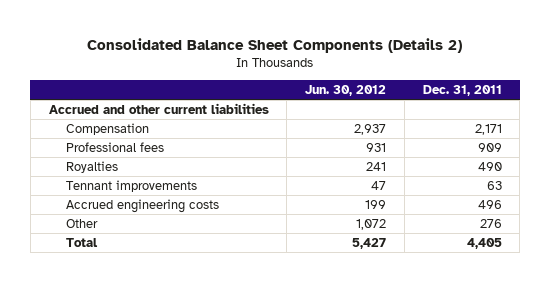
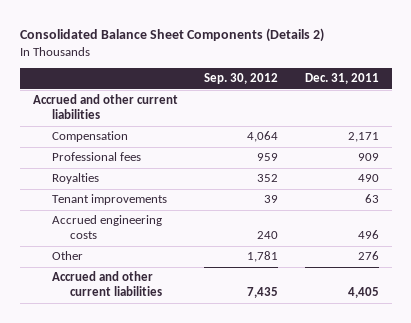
- | Jun. 30, 2012 | Dec. 31, 2011
+ | Sep. 30, 2012 | Dec. 31, 2011
- Tennant improvements | 47 | 63
+ Tenant improvements | 39 | 63
- Total | 5,427 | 4,405
+ Accrued and other current liabilities | 7,435 | 4,405

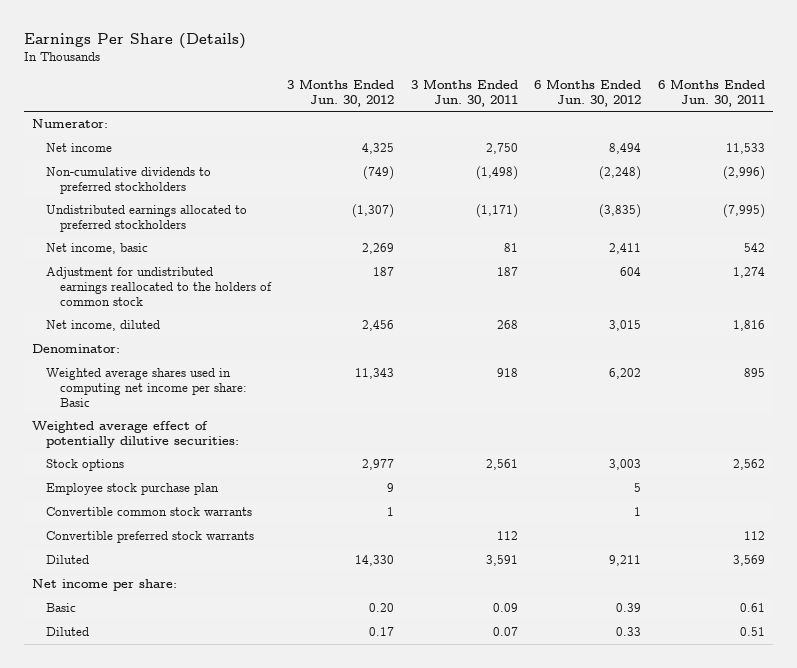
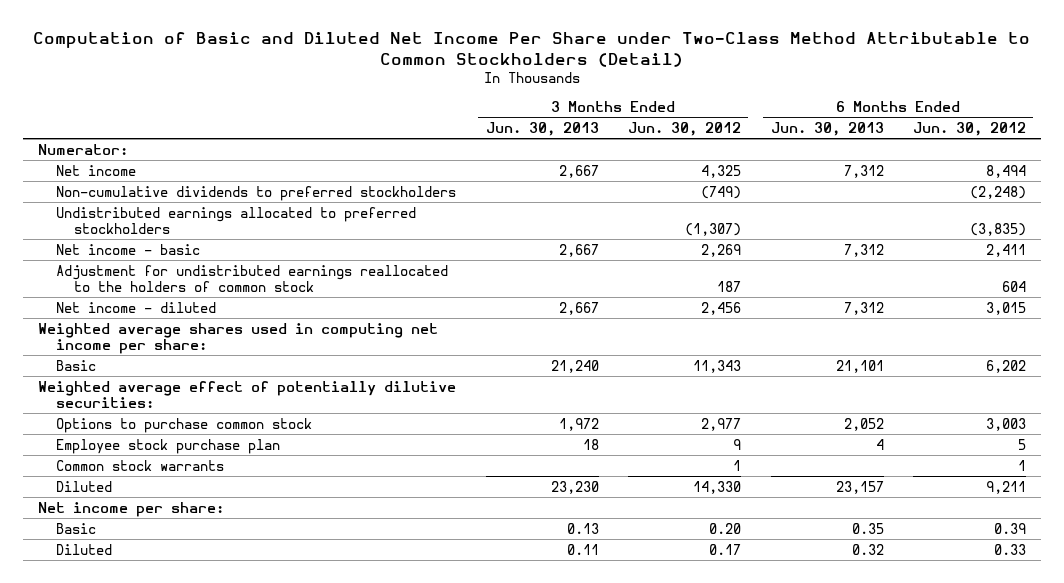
- Earnings Per Share (Details)
+ Computation of Basic and Diluted Net Income Per Share under Two-Class Method Attributable to Common Stockholders (Detail)
- | 3 Months Ended Jun. 30, 2012 | 3 Months Ended Jun. 30, 2011 | 6 Months Ended Jun. 30, 2012 | 6 Months Ended Jun. 30, 2011
+ | 3 Months Ended Jun. 30, 2013 | 3 Months Ended Jun. 30, 2012 | 6 Months Ended Jun. 30, 2013 | 6 Months Ended Jun. 30, 2012
- Net income, basic | 2,269 | 81 | 2,411 | 542
+ Net income - basic | 2,667 | 2,269 | 7,312 | 2,411
- Net income, diluted | 2,456 | 268 | 3,015 | 1,816
- Denominator:
- Weighted average shares used in computing net income per share: Basic | 11,343 | 918 | 6,202 | 895
+ Net income - diluted | 2,667 | 2,456 | 7,312 | 3,015
+ Weighted average shares used in computing net income per share:
+ Basic | 21,240 | 11,343 | 21,101 | 6,202
- Stock options | 2,977 | 2,561 | 3,003 | 2,562
+ Options to purchase common stock | 1,972 | 2,977 | 2,052 | 3,003
- Convertible common stock warrants | 1 | | 1 |
- Convertible preferred stock warrants | | 112 | | 112
+ Common stock warrants | | 1 | | 1

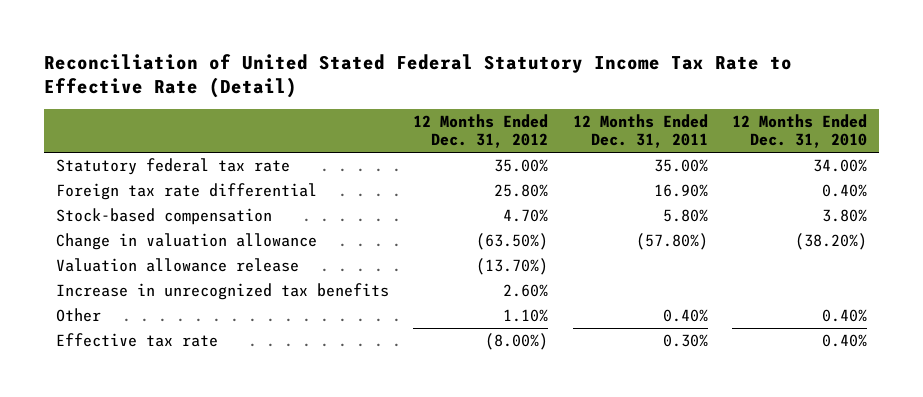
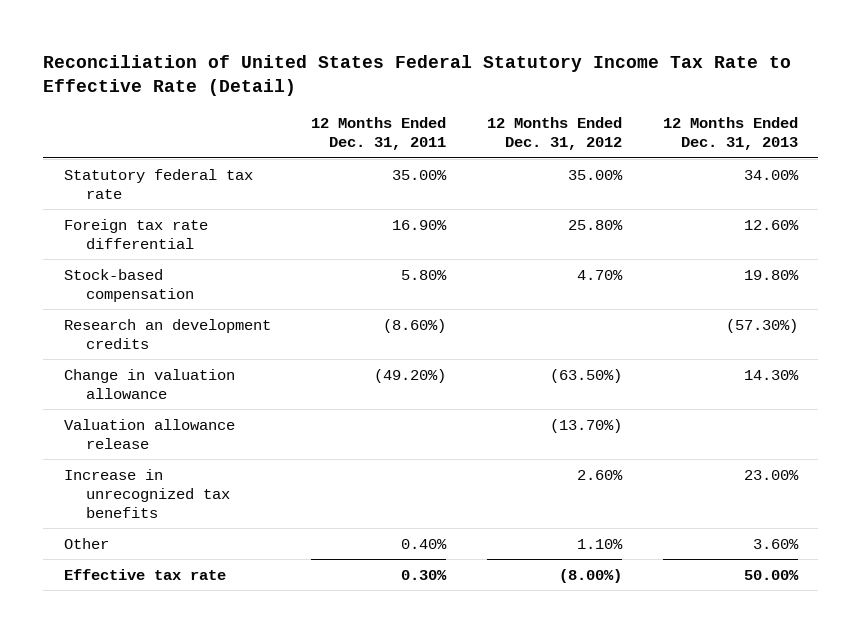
- Reconciliation of United Stated Federal Statutory Income Tax Rate to Effective Rate (Detail)
+ Reconciliation of United States Federal Statutory Income Tax Rate to Effective Rate (Detail)
- | 12 Months Ended Dec. 31, 2012 | 12 Months Ended Dec. 31, 2011 | 12 Months Ended Dec. 31, 2010
+ | 12 Months Ended Dec. 31, 2011 | 12 Months Ended Dec. 31, 2012 | 12 Months Ended Dec. 31, 2013
- Change in valuation allowance | (63.50%) | (57.80%) | (38.20%)
+ Research an development credits | (8.60%) | | (57.30%)
+ Change in valuation allowance | (49.20%) | (63.50%) | 14.30%

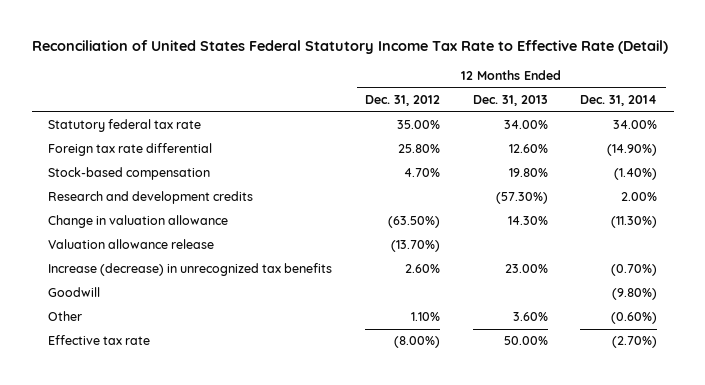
- | 12 Months Ended Dec. 31, 2011 | 12 Months Ended Dec. 31, 2012 | 12 Months Ended Dec. 31, 2013
+ | 12 Months Ended Dec. 31, 2012 | 12 Months Ended Dec. 31, 2013 | 12 Months Ended Dec. 31, 2014
- Research an development credits | (8.60%) | | (57.30%)
+ Research and development credits | | (57.30%) | 2.00%
- Increase in unrecognized tax benefits | | 2.60% | 23.00%
+ Increase (decrease) in unrecognized tax benefits | 2.60% | 23.00% | (0.70%)
+ Goodwill | | | (9.80%)

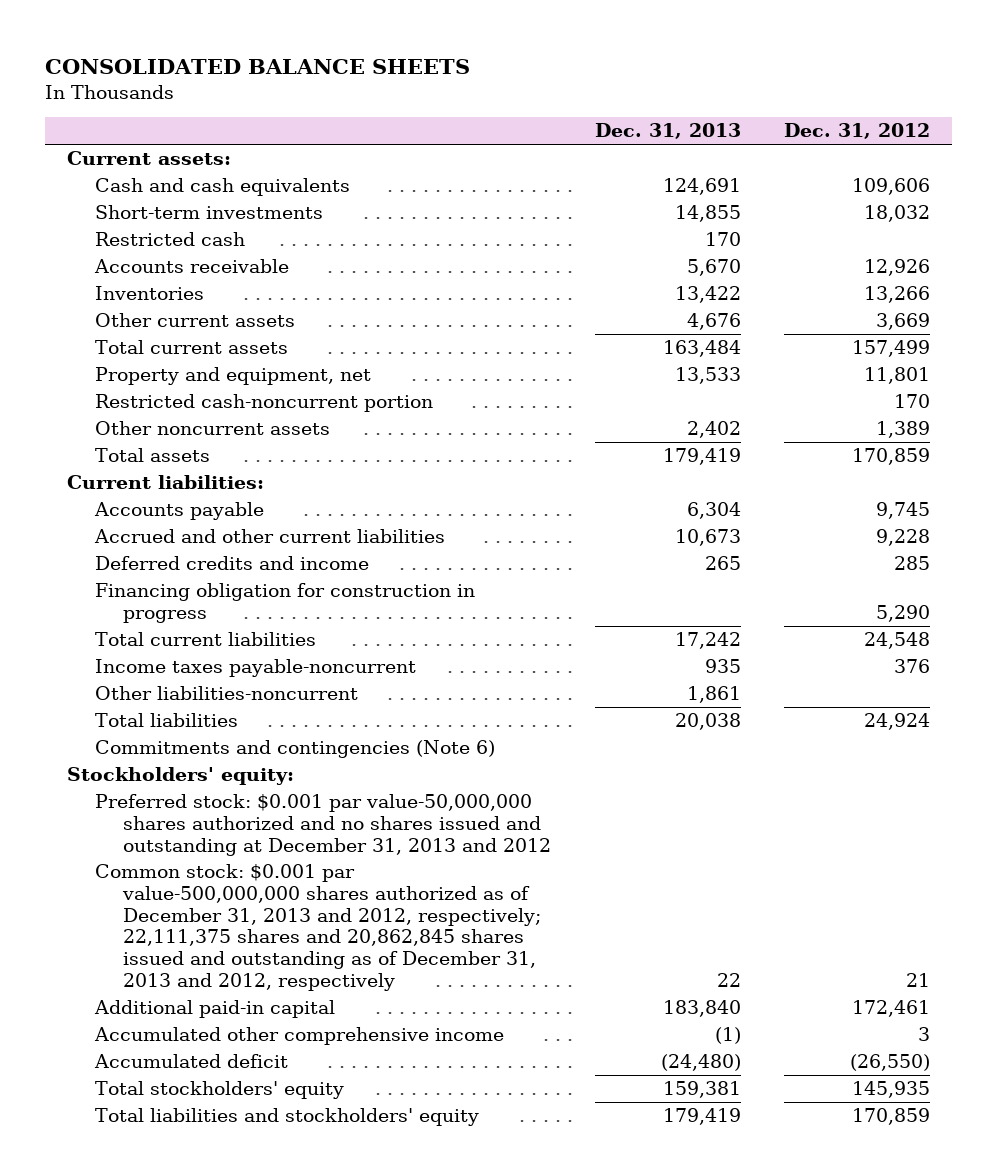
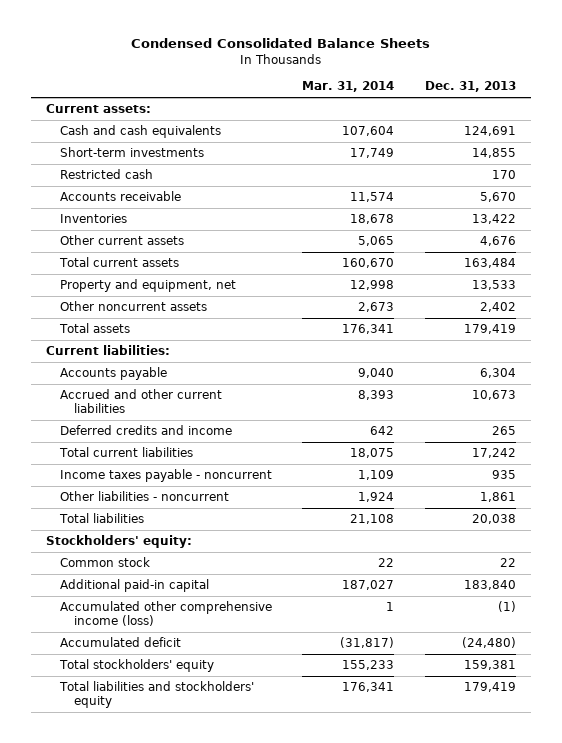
- CONSOLIDATED BALANCE SHEETS
+ Condensed Consolidated Balance Sheets
- | Dec. 31, 2013 | Dec. 31, 2012
+ | Mar. 31, 2014 | Dec. 31, 2013
- Restricted cash-noncurrent portion | | 170
- Financing obligation for construction in progress | | 5,290
- Income taxes payable-noncurrent | 935 | 376
- Other liabilities-noncurrent | 1,861 |
+ Income taxes payable - noncurrent | 1,109 | 935
+ Other liabilities - noncurrent | 1,924 | 1,861
- Commitments and contingencies (Note 6)
- Preferred stock: $0.001 par value-50,000,000 shares authorized and no shares issued and outstanding at December 31, 2013 and 2012
- Common stock: $0.001 par value-500,000,000 shares authorized as of December 31, 2013 and 2012, respectively; 22,111,375 shares and 20,862,845 shares issued and outstanding as of December 31, 2013 and 2012, respectively | 22 | 21
+ Common stock | 22 | 22
- Accumulated other comprehensive income | (1) | 3
+ Accumulated other comprehensive income (loss) | 1 | (1)

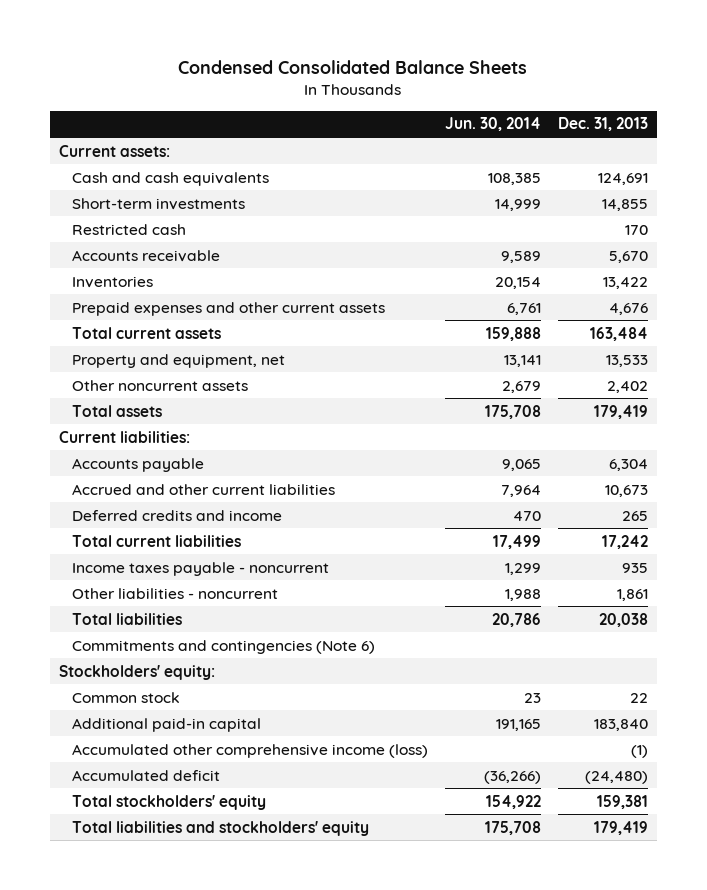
- | Mar. 31, 2014 | Dec. 31, 2013
+ | Jun. 30, 2014 | Dec. 31, 2013
- Other current assets | 5,065 | 4,676
+ Prepaid expenses and other current assets | 6,761 | 4,676
+ Commitments and contingencies (Note 6)

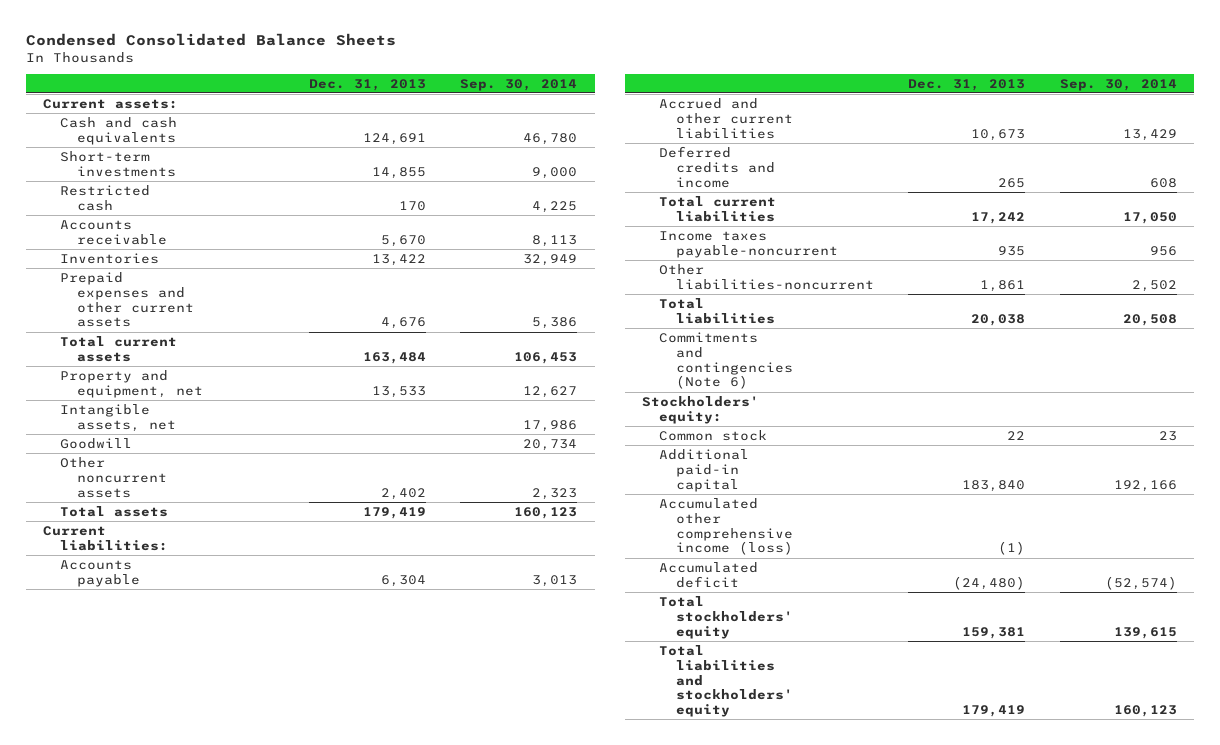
- | Jun. 30, 2014 | Dec. 31, 2013
+ | Dec. 31, 2013 | Sep. 30, 2014
+ Intangible assets, net | | 17,986
+ Goodwill | | 20,734
- Income taxes payable - noncurrent | 1,299 | 935
- Other liabilities - noncurrent | 1,988 | 1,861
+ Income taxes payable-noncurrent | 935 | 956
+ Other liabilities-noncurrent | 1,861 | 2,502

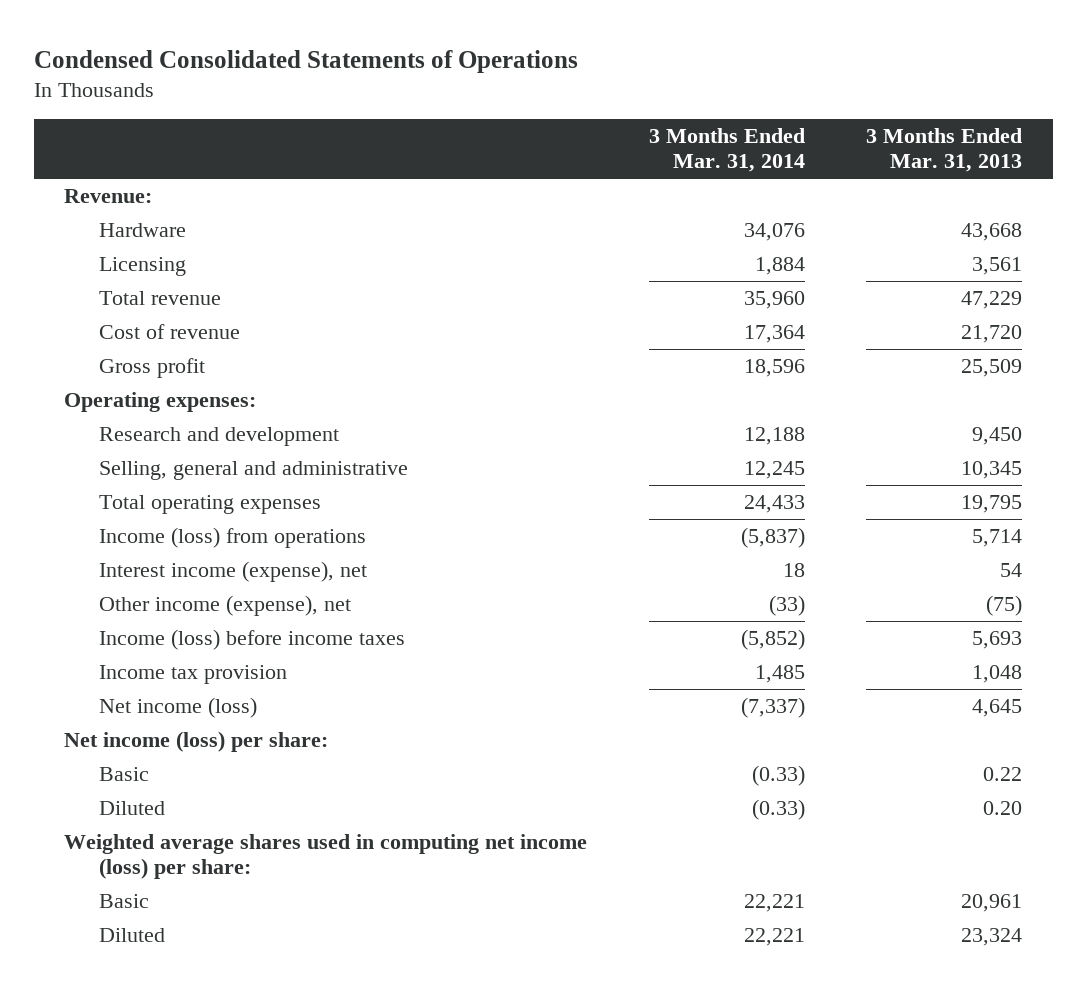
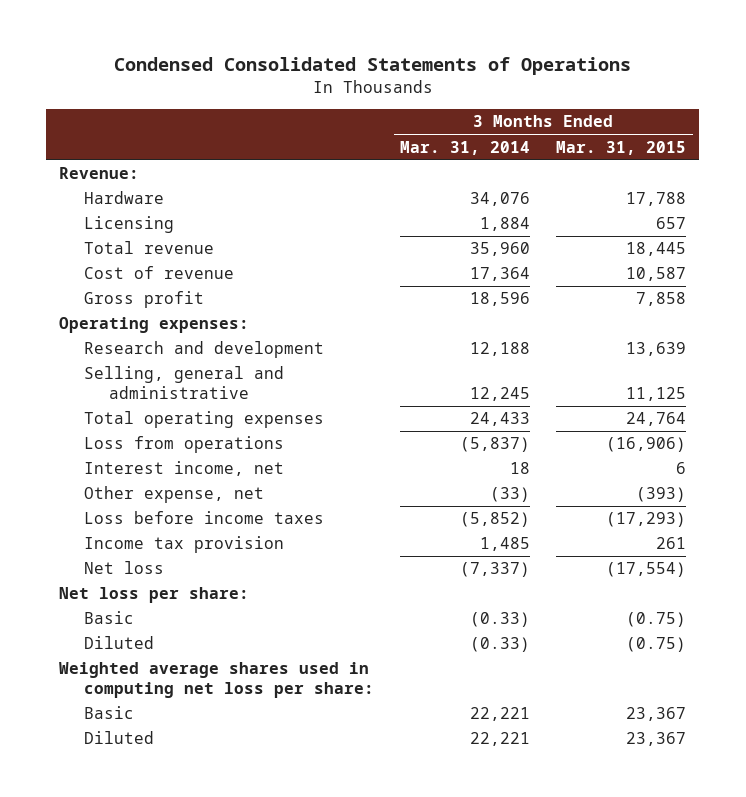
- | 3 Months Ended Mar. 31, 2014 | 3 Months Ended Mar. 31, 2013
+ | 3 Months Ended Mar. 31, 2014 | 3 Months Ended Mar. 31, 2015
- Income (loss) from operations | (5,837) | 5,714
- Interest income (expense), net | 18 | 54
- Other income (expense), net | (33) | (75)
- Income (loss) before income taxes | (5,852) | 5,693
+ Loss from operations | (5,837) | (16,906)
+ Interest income, net | 18 | 6
+ Other expense, net | (33) | (393)
+ Loss before income taxes | (5,852) | (17,293)
- Net income (loss) | (7,337) | 4,645
- Net income (loss) per share:
+ Net loss | (7,337) | (17,554)
+ Net loss per share:
- Weighted average shares used in computing net income (loss) per share:
+ Weighted average shares used in computing net loss per share:

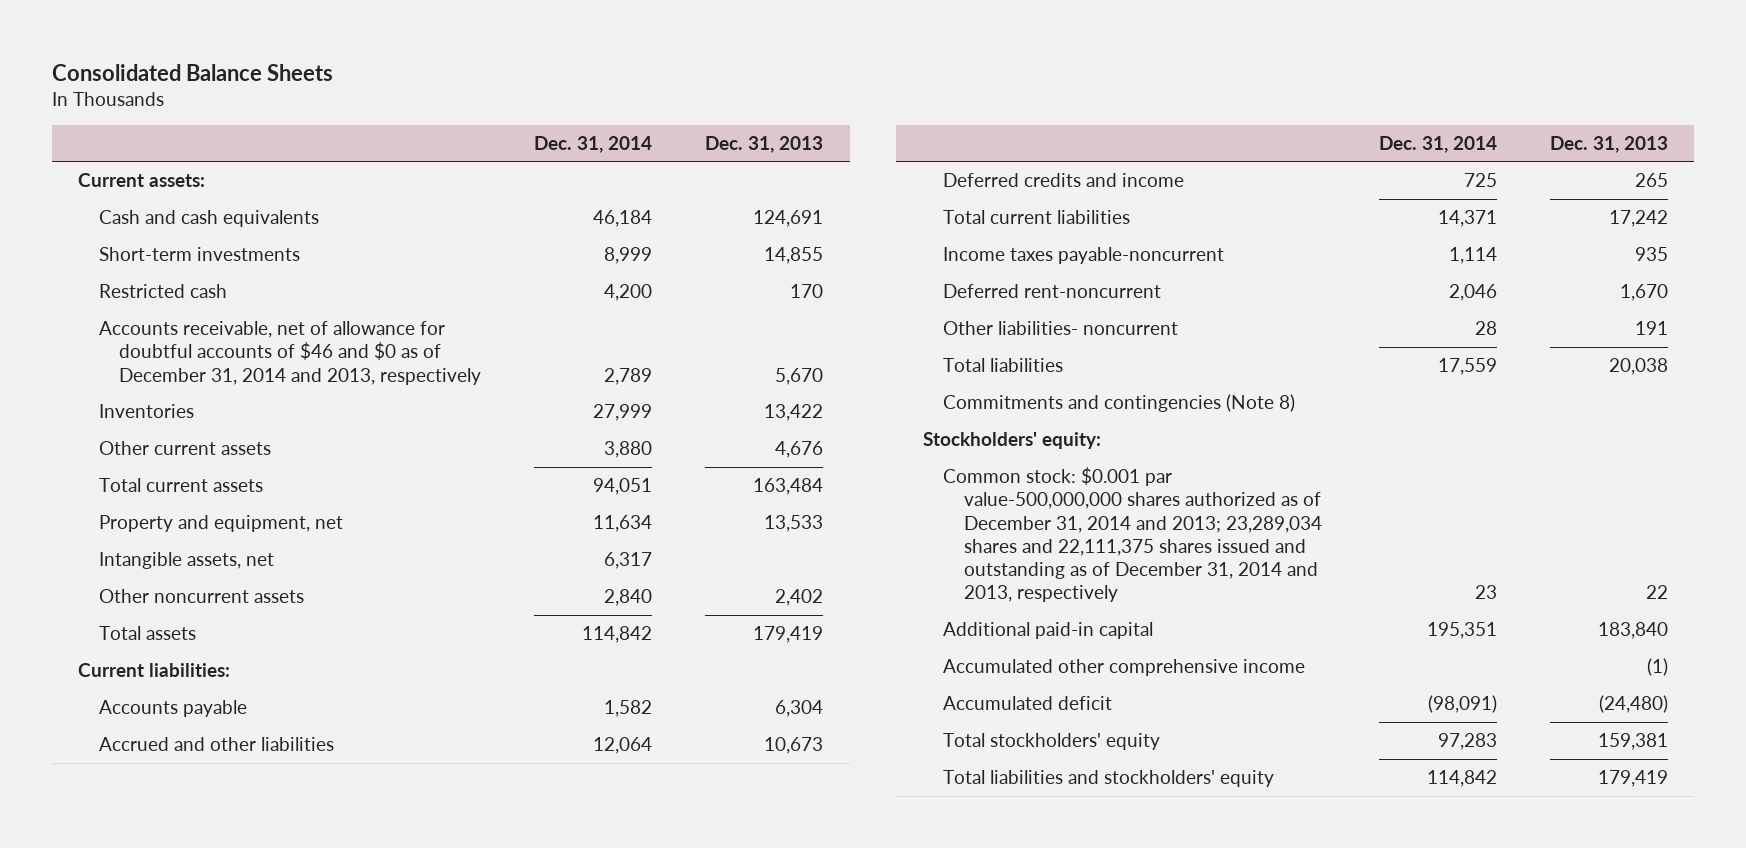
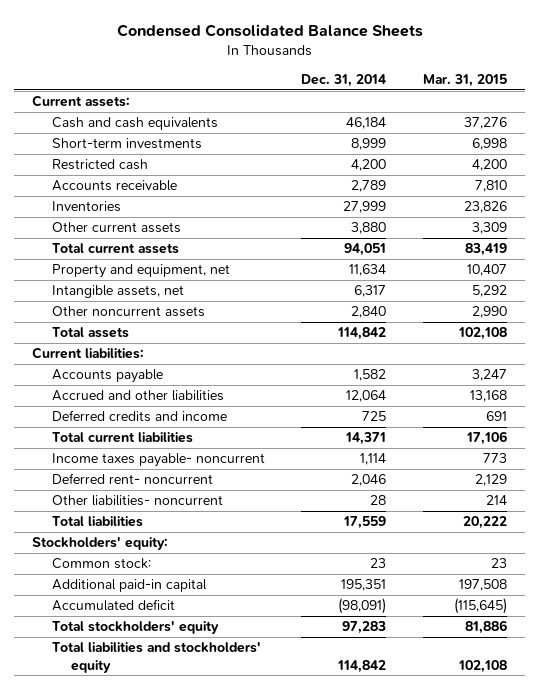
- Consolidated Balance Sheets
+ Condensed Consolidated Balance Sheets
- | Dec. 31, 2014 | Dec. 31, 2013
+ | Dec. 31, 2014 | Mar. 31, 2015
- Accounts receivable, net of allowance for doubtful accounts of $46 and $0 as of December 31, 2014 and 2013, respectively | 2,789 | 5,670
+ Accounts receivable | 2,789 | 7,810
- Income taxes payable-noncurrent | 1,114 | 935
- Deferred rent-noncurrent | 2,046 | 1,670
+ Income taxes payable- noncurrent | 1,114 | 773
+ Deferred rent- noncurrent | 2,046 | 2,129
- Commitments and contingencies (Note 8)
- Common stock: $0.001 par value-500,000,000 shares authorized as of December 31, 2014 and 2013; 23,289,034 shares and 22,111,375 shares issued and outstanding as of December 31, 2014 and 2013, respectively | 23 | 22
+ Common stock: | 23 | 23
- Accumulated other comprehensive income | | (1)

